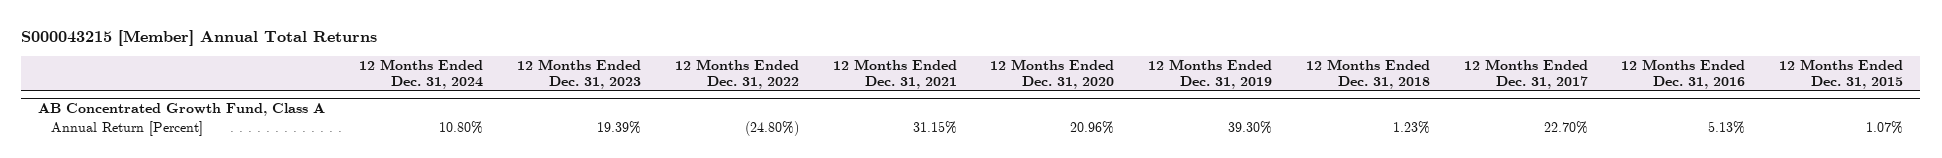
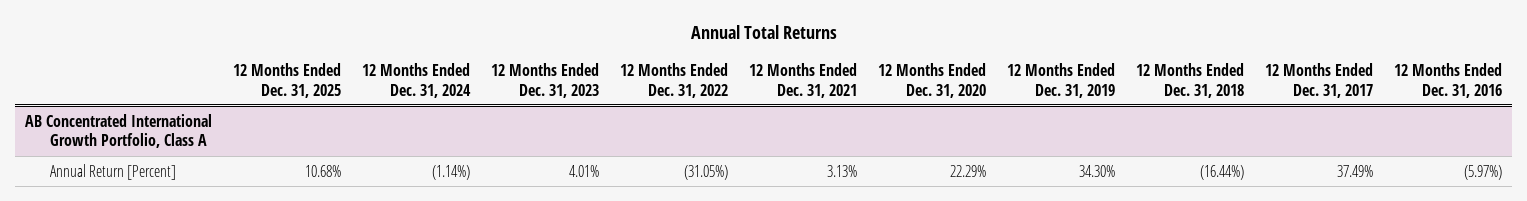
- S000043215 [Member] Annual Total Returns
+ Annual Total Returns
- | 12 Months Ended Dec. 31, 2024 | 12 Months Ended Dec. 31, 2023 | 12 Months Ended Dec. 31, 2022 | 12 Months Ended Dec. 31, 2021 | 12 Months Ended Dec. 31, 2020 | 12 Months Ended Dec. 31, 2019 | 12 Months Ended Dec. 31, 2018 | 12 Months Ended Dec. 31, 2017 | 12 Months Ended Dec. 31, 2016 | 12 Months Ended Dec. 31, 2015
+ | 12 Months Ended Dec. 31, 2025 | 12 Months Ended Dec. 31, 2024 | 12 Months Ended Dec. 31, 2023 | 12 Months Ended Dec. 31, 2022 | 12 Months Ended Dec. 31, 2021 | 12 Months Ended Dec. 31, 2020 | 12 Months Ended Dec. 31, 2019 | 12 Months Ended Dec. 31, 2018 | 12 Months Ended Dec. 31, 2017 | 12 Months Ended Dec. 31, 2016
- AB Concentrated Growth Fund, Class A
- Annual Return [Percent] | 10.80% | 19.39% | (24.80%) | 31.15% | 20.96% | 39.30% | 1.23% | 22.70% | 5.13% | 1.07%
+ AB Concentrated International Growth Portfolio, Class A
+ Annual Return [Percent] | 10.68% | (1.14%) | 4.01% | (31.05%) | 3.13% | 22.29% | 34.30% | (16.44%) | 37.49% | (5.97%)

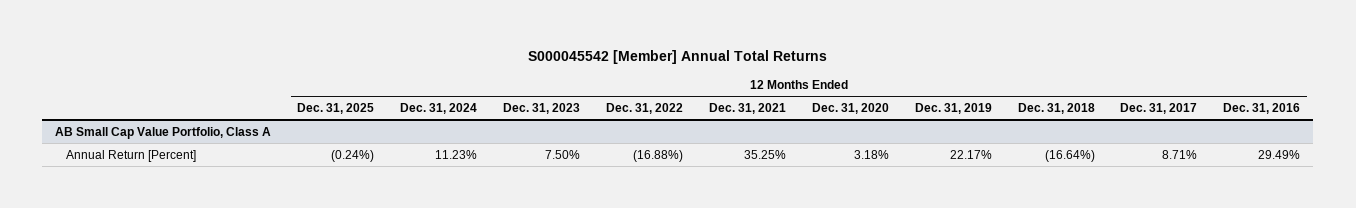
- Annual Total Returns
+ S000045542 [Member] Annual Total Returns
- AB Concentrated International Growth Portfolio, Class A
- Annual Return [Percent] | 10.68% | (1.14%) | 4.01% | (31.05%) | 3.13% | 22.29% | 34.30% | (16.44%) | 37.49% | (5.97%)
+ AB Small Cap Value Portfolio, Class A
+ Annual Return [Percent] | (0.24%) | 11.23% | 7.50% | (16.88%) | 35.25% | 3.18% | 22.17% | (16.64%) | 8.71% | 29.49%

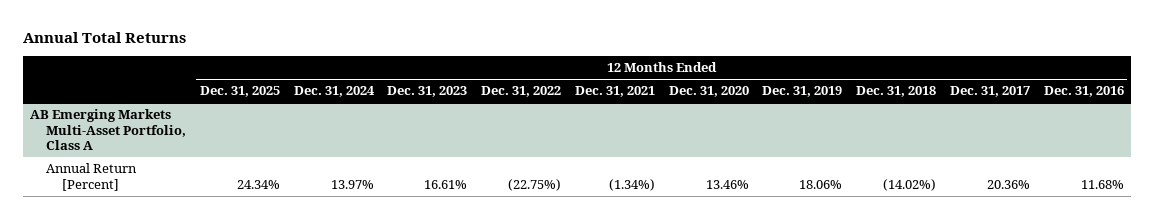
- S000045542 [Member] Annual Total Returns
+ Annual Total Returns
- AB Small Cap Value Portfolio, Class A
- Annual Return [Percent] | (0.24%) | 11.23% | 7.50% | (16.88%) | 35.25% | 3.18% | 22.17% | (16.64%) | 8.71% | 29.49%
+ AB Emerging Markets Multi-Asset Portfolio, Class A
+ Annual Return [Percent] | 24.34% | 13.97% | 16.61% | (22.75%) | (1.34%) | 13.46% | 18.06% | (14.02%) | 20.36% | 11.68%

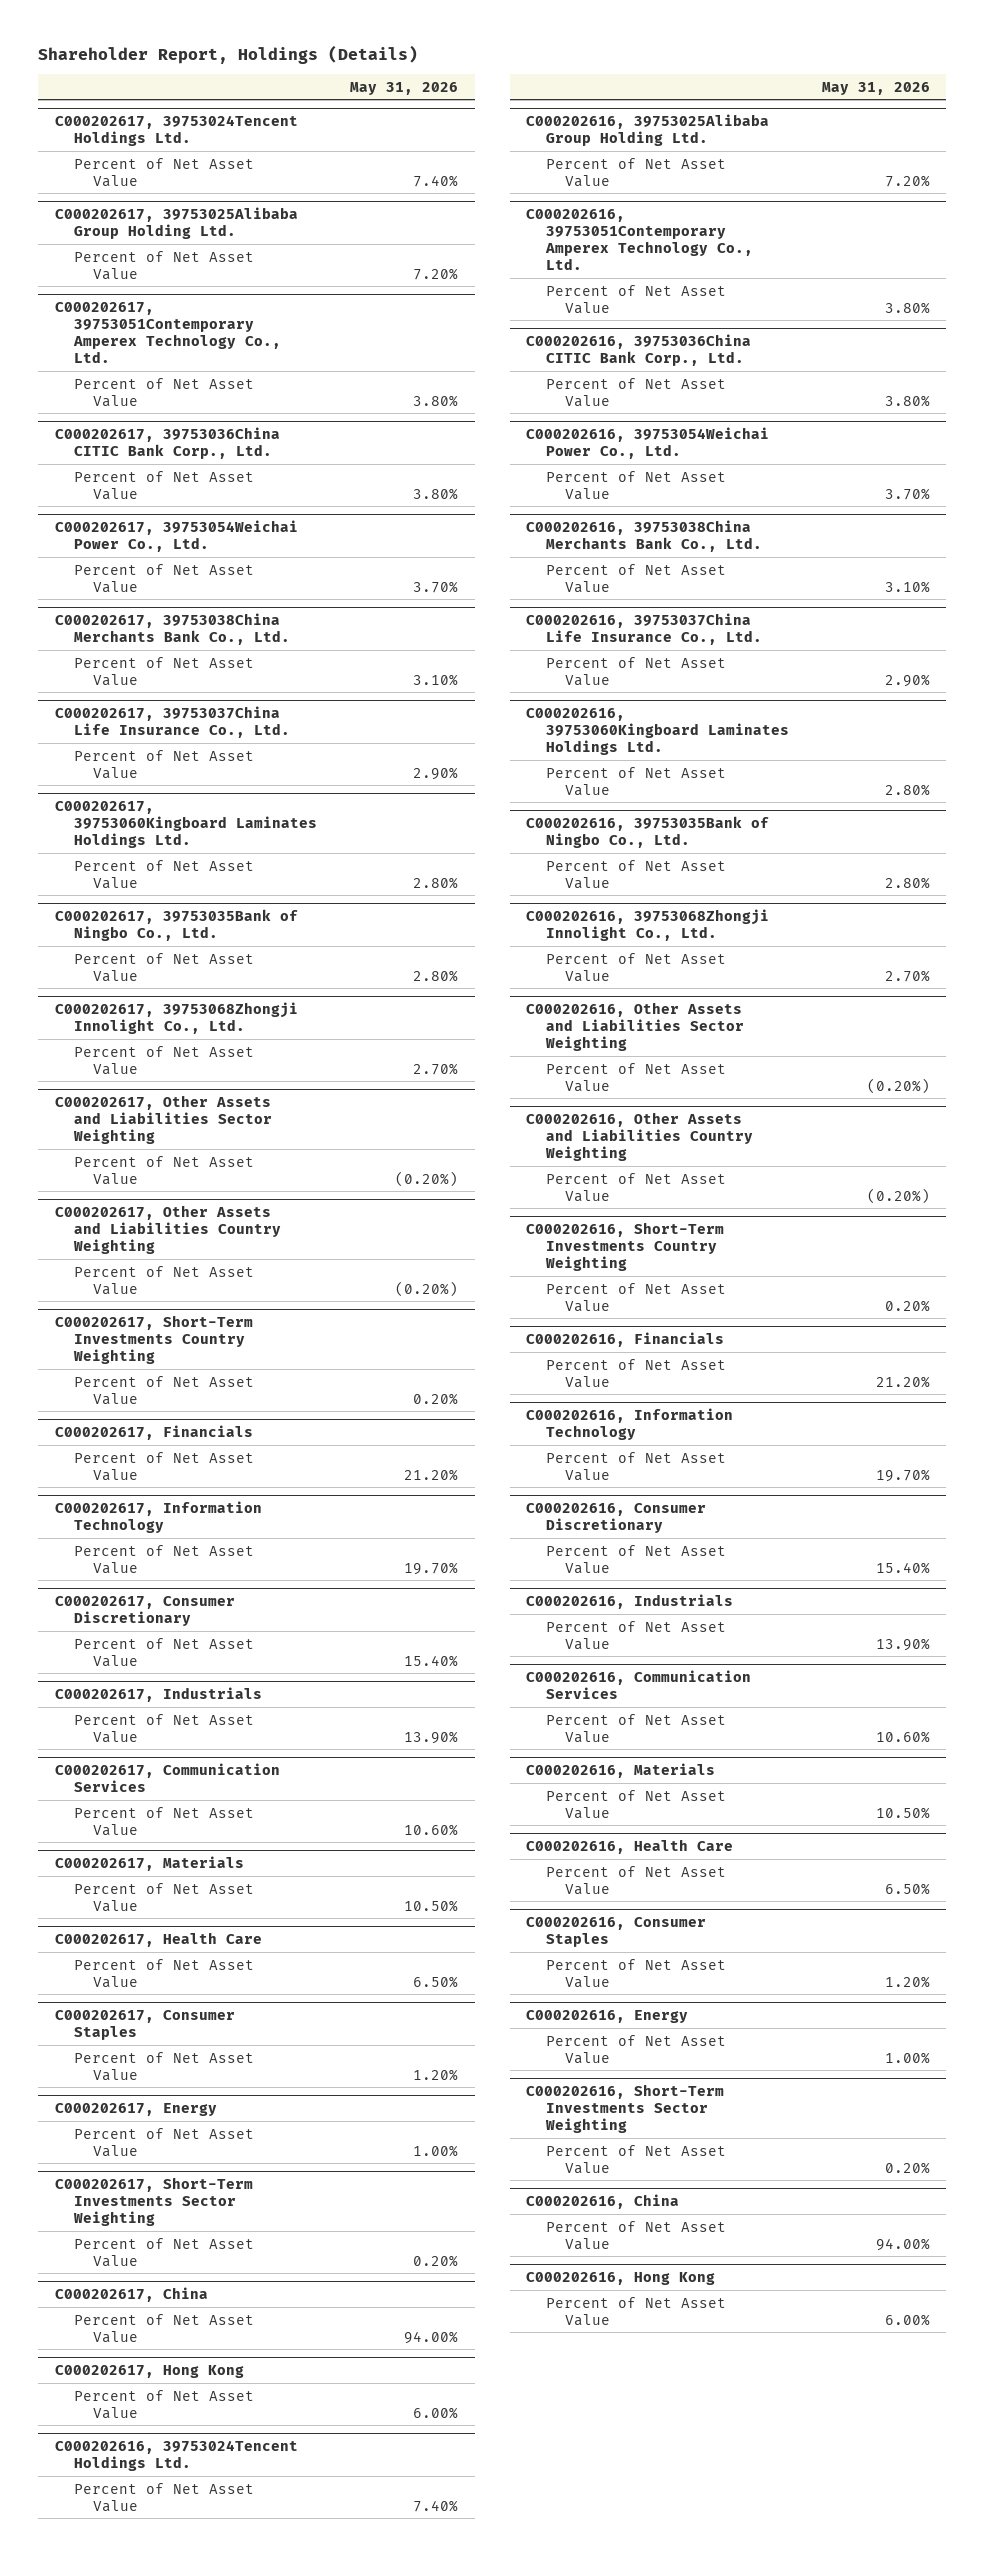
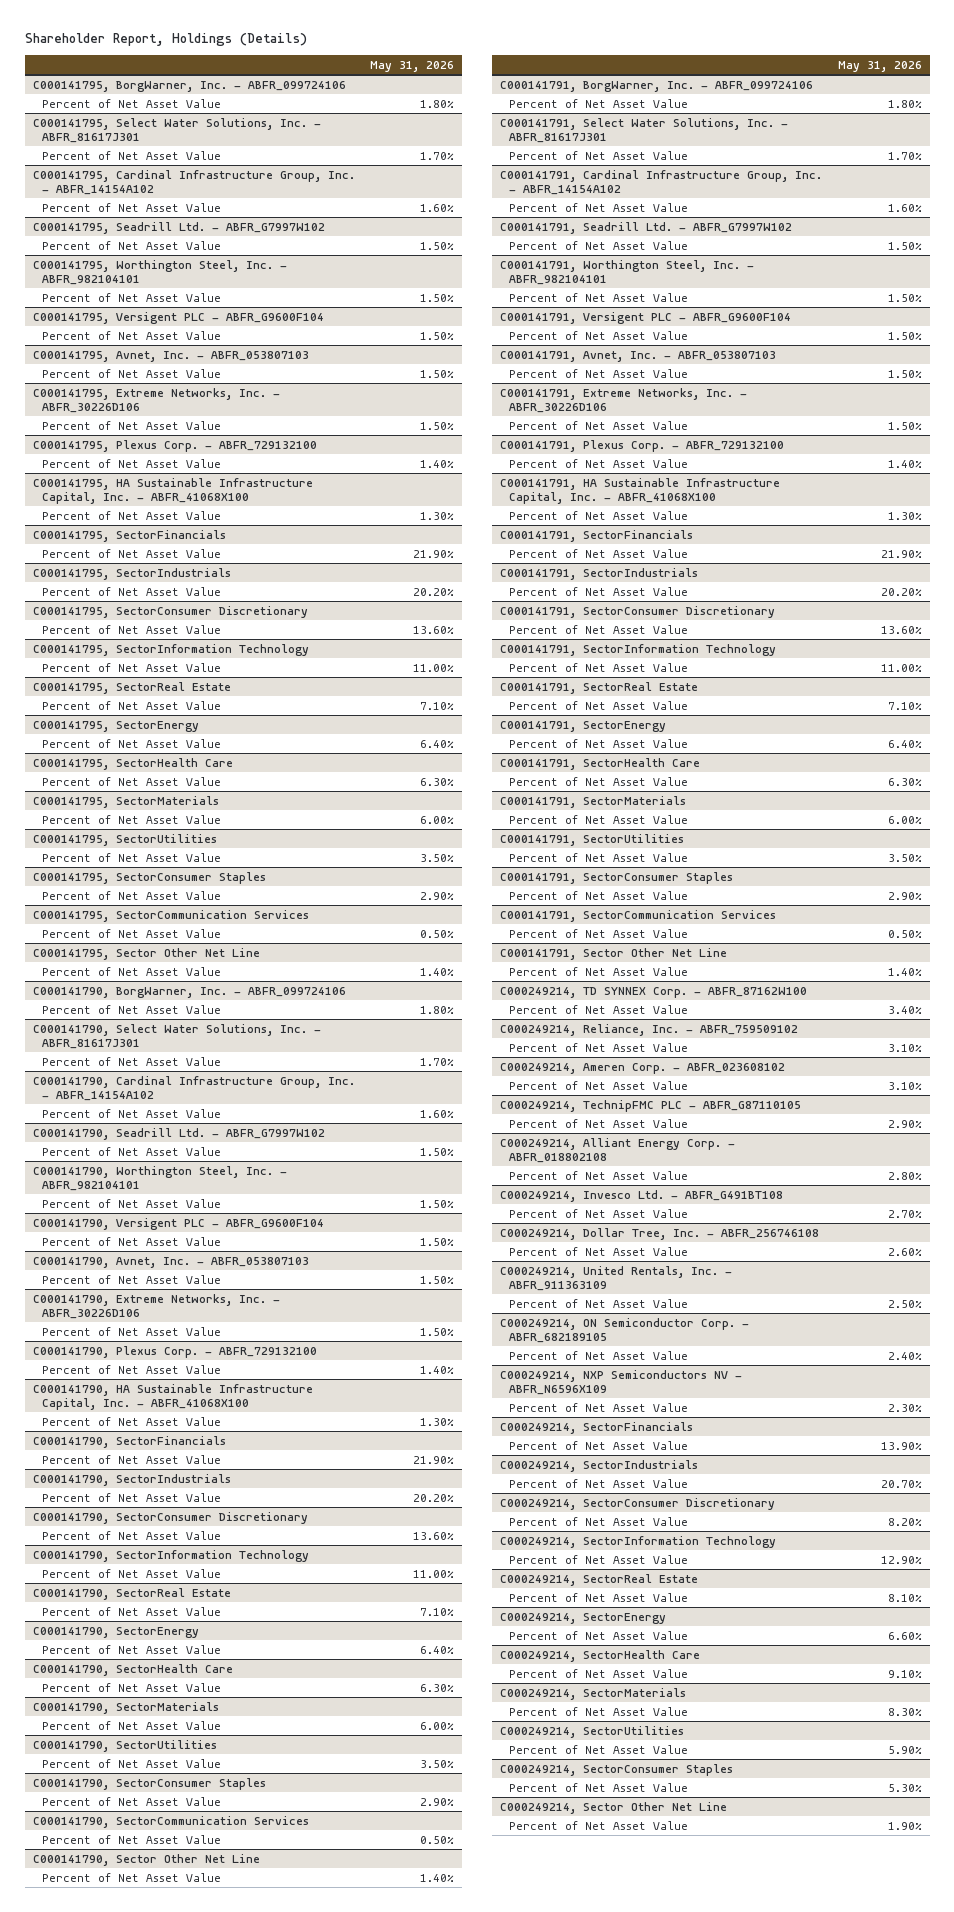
- C000202617, 39753024Tencent Holdings Ltd.
- Percent of Net Asset Value | 7.40%
- C000202617, 39753025Alibaba Group Holding Ltd.
- Percent of Net Asset Value | 7.20%
- C000202617, 39753051Contemporary Amperex Technology Co., Ltd.
- Percent of Net Asset Value | 3.80%
- C000202617, 39753036China CITIC Bank Corp., Ltd.
- Percent of Net Asset Value | 3.80%
- C000202617, 39753054Weichai Power Co., Ltd.
- Percent of Net Asset Value | 3.70%
- C000202617, 39753038China Merchants Bank Co., Ltd.
- Percent of Net Asset Value | 3.10%
- C000202617, 39753037China Life Insurance Co., Ltd.
+ C000141795, BorgWarner, Inc. - ABFR_099724106
+ Percent of Net Asset Value | 1.80%
+ C000141795, Select Water Solutions, Inc. - ABFR_81617J301
+ Percent of Net Asset Value | 1.70%
+ C000141795, Cardinal Infrastructure Group, Inc. - ABFR_14154A102
+ Percent of Net Asset Value | 1.60%
+ C000141795, Seadrill Ltd. - ABFR_G7997W102
+ Percent of Net Asset Value | 1.50%
+ C000141795, Worthington Steel, Inc. - ABFR_982104101
+ Percent of Net Asset Value | 1.50%
+ C000141795, Versigent PLC - ABFR_G9600F104
+ Percent of Net Asset Value | 1.50%
+ C000141795, Avnet, Inc. - ABFR_053807103
+ Percent of Net Asset Value | 1.50%
+ C000141795, Extreme Networks, Inc. - ABFR_30226D106
+ Percent of Net Asset Value | 1.50%
+ C000141795, Plexus Corp. - ABFR_729132100
+ Percent of Net Asset Value | 1.40%
+ C000141795, HA Sustainable Infrastructure Capital, Inc. - ABFR_41068X100
+ Percent of Net Asset Value | 1.30%
+ C000141795, SectorFinancials
+ Percent of Net Asset Value | 21.90%
+ C000141795, SectorIndustrials
+ Percent of Net Asset Value | 20.20%
+ C000141795, SectorConsumer Discretionary
+ Percent of Net Asset Value | 13.60%
+ C000141795, SectorInformation Technology
+ Percent of Net Asset Value | 11.00%
+ C000141795, SectorReal Estate
+ Percent of Net Asset Value | 7.10%
+ C000141795, SectorEnergy
+ Percent of Net Asset Value | 6.40%
+ C000141795, SectorHealth Care
+ Percent of Net Asset Value | 6.30%
+ C000141795, SectorMaterials
+ Percent of Net Asset Value | 6.00%
+ C000141795, SectorUtilities
+ Percent of Net Asset Value | 3.50%
+ C000141795, SectorConsumer Staples
- C000202617, 39753060Kingboard Laminates Holdings Ltd.
- Percent of Net Asset Value | 2.80%
- C000202617, 39753035Bank of Ningbo Co., Ltd.
- Percent of Net Asset Value | 2.80%
- C000202617, 39753068Zhongji Innolight Co., Ltd.
- Percent of Net Asset Value | 2.70%
- C000202617, Other Assets and Liabilities Sector Weighting
- Percent of Net Asset Value | (0.20%)
- C000202617, Other Assets and Liabilities Country Weighting
- Percent of Net Asset Value | (0.20%)
- C000202617, Short-Term Investments Country Weighting
- Percent of Net Asset Value | 0.20%
- C000202617, Financials
- Percent of Net Asset Value | 21.20%
- C000202617, Information Technology
- Percent of Net Asset Value | 19.70%
- C000202617, Consumer Discretionary
- Percent of Net Asset Value | 15.40%
- C000202617, Industrials
- Percent of Net Asset Value | 13.90%
- C000202617, Communication Services
- Percent of Net Asset Value | 10.60%
- C000202617, Materials
- Percent of Net Asset Value | 10.50%
- C000202617, Health Care
- Percent of Net Asset Value | 6.50%
- C000202617, Consumer Staples
- Percent of Net Asset Value | 1.20%
- C000202617, Energy
- Percent of Net Asset Value | 1.00%
- C000202617, Short-Term Investments Sector Weighting
- Percent of Net Asset Value | 0.20%
- C000202617, China
- Percent of Net Asset Value | 94.00%
- C000202617, Hong Kong
+ C000141795, SectorCommunication Services
+ Percent of Net Asset Value | 0.50%
+ C000141795, Sector Other Net Line
+ Percent of Net Asset Value | 1.40%
+ C000141790, BorgWarner, Inc. - ABFR_099724106
+ Percent of Net Asset Value | 1.80%
+ C000141790, Select Water Solutions, Inc. - ABFR_81617J301
+ Percent of Net Asset Value | 1.70%
+ C000141790, Cardinal Infrastructure Group, Inc. - ABFR_14154A102
+ Percent of Net Asset Value | 1.60%
+ C000141790, Seadrill Ltd. - ABFR_G7997W102
+ Percent of Net Asset Value | 1.50%
+ C000141790, Worthington Steel, Inc. - ABFR_982104101
+ Percent of Net Asset Value | 1.50%
+ C000141790, Versigent PLC - ABFR_G9600F104
+ Percent of Net Asset Value | 1.50%
+ C000141790, Avnet, Inc. - ABFR_053807103
+ Percent of Net Asset Value | 1.50%
+ C000141790, Extreme Networks, Inc. - ABFR_30226D106
+ Percent of Net Asset Value | 1.50%
+ C000141790, Plexus Corp. - ABFR_729132100
+ Percent of Net Asset Value | 1.40%
+ C000141790, HA Sustainable Infrastructure Capital, Inc. - ABFR_41068X100
+ Percent of Net Asset Value | 1.30%
+ C000141790, SectorFinancials
+ Percent of Net Asset Value | 21.90%
+ C000141790, SectorIndustrials
+ Percent of Net Asset Value | 20.20%
+ C000141790, SectorConsumer Discretionary
+ Percent of Net Asset Value | 13.60%
+ C000141790, SectorInformation Technology
+ Percent of Net Asset Value | 11.00%
+ C000141790, SectorReal Estate
+ Percent of Net Asset Value | 7.10%
+ C000141790, SectorEnergy
+ Percent of Net Asset Value | 6.40%
+ C000141790, SectorHealth Care
+ Percent of Net Asset Value | 6.30%
+ C000141790, SectorMaterials
- C000202616, 39753024Tencent Holdings Ltd.
- Percent of Net Asset Value | 7.40%
- C000202616, 39753025Alibaba Group Holding Ltd.
- Percent of Net Asset Value | 7.20%
- C000202616, 39753051Contemporary Amperex Technology Co., Ltd.
- Percent of Net Asset Value | 3.80%
- C000202616, 39753036China CITIC Bank Corp., Ltd.
- Percent of Net Asset Value | 3.80%
- C000202616, 39753054Weichai Power Co., Ltd.
- Percent of Net Asset Value | 3.70%
- C000202616, 39753038China Merchants Bank Co., Ltd.
+ C000141790, SectorUtilities
+ Percent of Net Asset Value | 3.50%
+ C000141790, SectorConsumer Staples
+ Percent of Net Asset Value | 2.90%
+ C000141790, SectorCommunication Services
+ Percent of Net Asset Value | 0.50%
+ C000141790, Sector Other Net Line
+ Percent of Net Asset Value | 1.40%
+ C000141791, BorgWarner, Inc. - ABFR_099724106
+ Percent of Net Asset Value | 1.80%
+ C000141791, Select Water Solutions, Inc. - ABFR_81617J301
+ Percent of Net Asset Value | 1.70%
+ C000141791, Cardinal Infrastructure Group, Inc. - ABFR_14154A102
+ Percent of Net Asset Value | 1.60%
+ C000141791, Seadrill Ltd. - ABFR_G7997W102
+ Percent of Net Asset Value | 1.50%
+ C000141791, Worthington Steel, Inc. - ABFR_982104101
+ Percent of Net Asset Value | 1.50%
+ C000141791, Versigent PLC - ABFR_G9600F104
+ Percent of Net Asset Value | 1.50%
+ C000141791, Avnet, Inc. - ABFR_053807103
+ Percent of Net Asset Value | 1.50%
+ C000141791, Extreme Networks, Inc. - ABFR_30226D106
+ Percent of Net Asset Value | 1.50%
+ C000141791, Plexus Corp. - ABFR_729132100
+ Percent of Net Asset Value | 1.40%
+ C000141791, HA Sustainable Infrastructure Capital, Inc. - ABFR_41068X100
+ Percent of Net Asset Value | 1.30%
+ C000141791, SectorFinancials
+ Percent of Net Asset Value | 21.90%
+ C000141791, SectorIndustrials
+ Percent of Net Asset Value | 20.20%
+ C000141791, SectorConsumer Discretionary
+ Percent of Net Asset Value | 13.60%
+ C000141791, SectorInformation Technology
+ Percent of Net Asset Value | 11.00%
+ C000141791, SectorReal Estate
+ Percent of Net Asset Value | 7.10%
+ C000141791, SectorEnergy
+ Percent of Net Asset Value | 6.40%
+ C000141791, SectorHealth Care
+ Percent of Net Asset Value | 6.30%
+ C000141791, SectorMaterials
+ Percent of Net Asset Value | 6.00%
+ C000141791, SectorUtilities
+ Percent of Net Asset Value | 3.50%
+ C000141791, SectorConsumer Staples
+ Percent of Net Asset Value | 2.90%
+ C000141791, SectorCommunication Services
+ Percent of Net Asset Value | 0.50%
+ C000141791, Sector Other Net Line
+ Percent of Net Asset Value | 1.40%
+ C000249214, TD SYNNEX Corp. - ABFR_87162W100
+ Percent of Net Asset Value | 3.40%
+ C000249214, Reliance, Inc. - ABFR_759509102
- C000202616, 39753037China Life Insurance Co., Ltd.
+ C000249214, Ameren Corp. - ABFR_023608102
+ Percent of Net Asset Value | 3.10%
+ C000249214, TechnipFMC PLC - ABFR_G87110105
- C000202616, 39753060Kingboard Laminates Holdings Ltd.
- Percent of Net Asset Value | 2.80%
- C000202616, 39753035Bank of Ningbo Co., Ltd.
+ C000249214, Alliant Energy Corp. - ABFR_018802108
- C000202616, 39753068Zhongji Innolight Co., Ltd.
+ C000249214, Invesco Ltd. - ABFR_G491BT108
- C000202616, Other Assets and Liabilities Sector Weighting
- Percent of Net Asset Value | (0.20%)
- C000202616, Other Assets and Liabilities Country Weighting
- Percent of Net Asset Value | (0.20%)
- C000202616, Short-Term Investments Country Weighting
- Percent of Net Asset Value | 0.20%
- C000202616, Financials
- Percent of Net Asset Value | 21.20%
- C000202616, Information Technology
- Percent of Net Asset Value | 19.70%
- C000202616, Consumer Discretionary
- Percent of Net Asset Value | 15.40%
- C000202616, Industrials
+ C000249214, Dollar Tree, Inc. - ABFR_256746108
+ Percent of Net Asset Value | 2.60%
+ C000249214, United Rentals, Inc. - ABFR_911363109
+ Percent of Net Asset Value | 2.50%
+ C000249214, ON Semiconductor Corp. - ABFR_682189105
+ Percent of Net Asset Value | 2.40%
+ C000249214, NXP Semiconductors NV - ABFR_N6596X109
+ Percent of Net Asset Value | 2.30%
+ C000249214, SectorFinancials
- C000202616, Communication Services
- Percent of Net Asset Value | 10.60%
- C000202616, Materials
- Percent of Net Asset Value | 10.50%
- C000202616, Health Care
- Percent of Net Asset Value | 6.50%
- C000202616, Consumer Staples
- Percent of Net Asset Value | 1.20%
- C000202616, Energy
- Percent of Net Asset Value | 1.00%
- C000202616, Short-Term Investments Sector Weighting
- Percent of Net Asset Value | 0.20%
- C000202616, China
- Percent of Net Asset Value | 94.00%
- C000202616, Hong Kong
- Percent of Net Asset Value | 6.00%
+ C000249214, SectorIndustrials
+ Percent of Net Asset Value | 20.70%
+ C000249214, SectorConsumer Discretionary
+ Percent of Net Asset Value | 8.20%
+ C000249214, SectorInformation Technology
+ Percent of Net Asset Value | 12.90%
+ C000249214, SectorReal Estate
+ Percent of Net Asset Value | 8.10%
+ C000249214, SectorEnergy
+ Percent of Net Asset Value | 6.60%
+ C000249214, SectorHealth Care
+ Percent of Net Asset Value | 9.10%
+ C000249214, SectorMaterials
+ Percent of Net Asset Value | 8.30%
+ C000249214, SectorUtilities
+ Percent of Net Asset Value | 5.90%
+ C000249214, SectorConsumer Staples
+ Percent of Net Asset Value | 5.30%
+ C000249214, Sector Other Net Line
+ Percent of Net Asset Value | 1.90%

